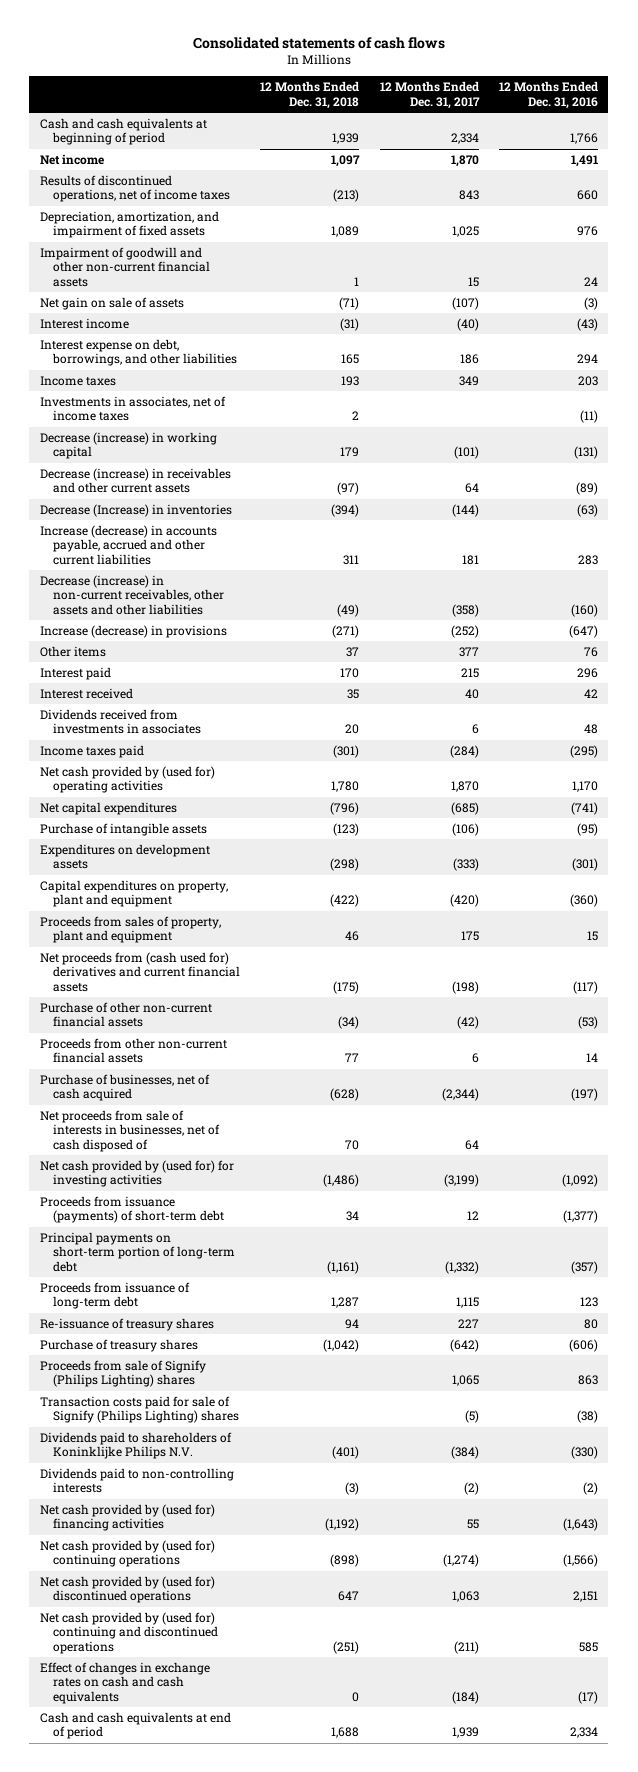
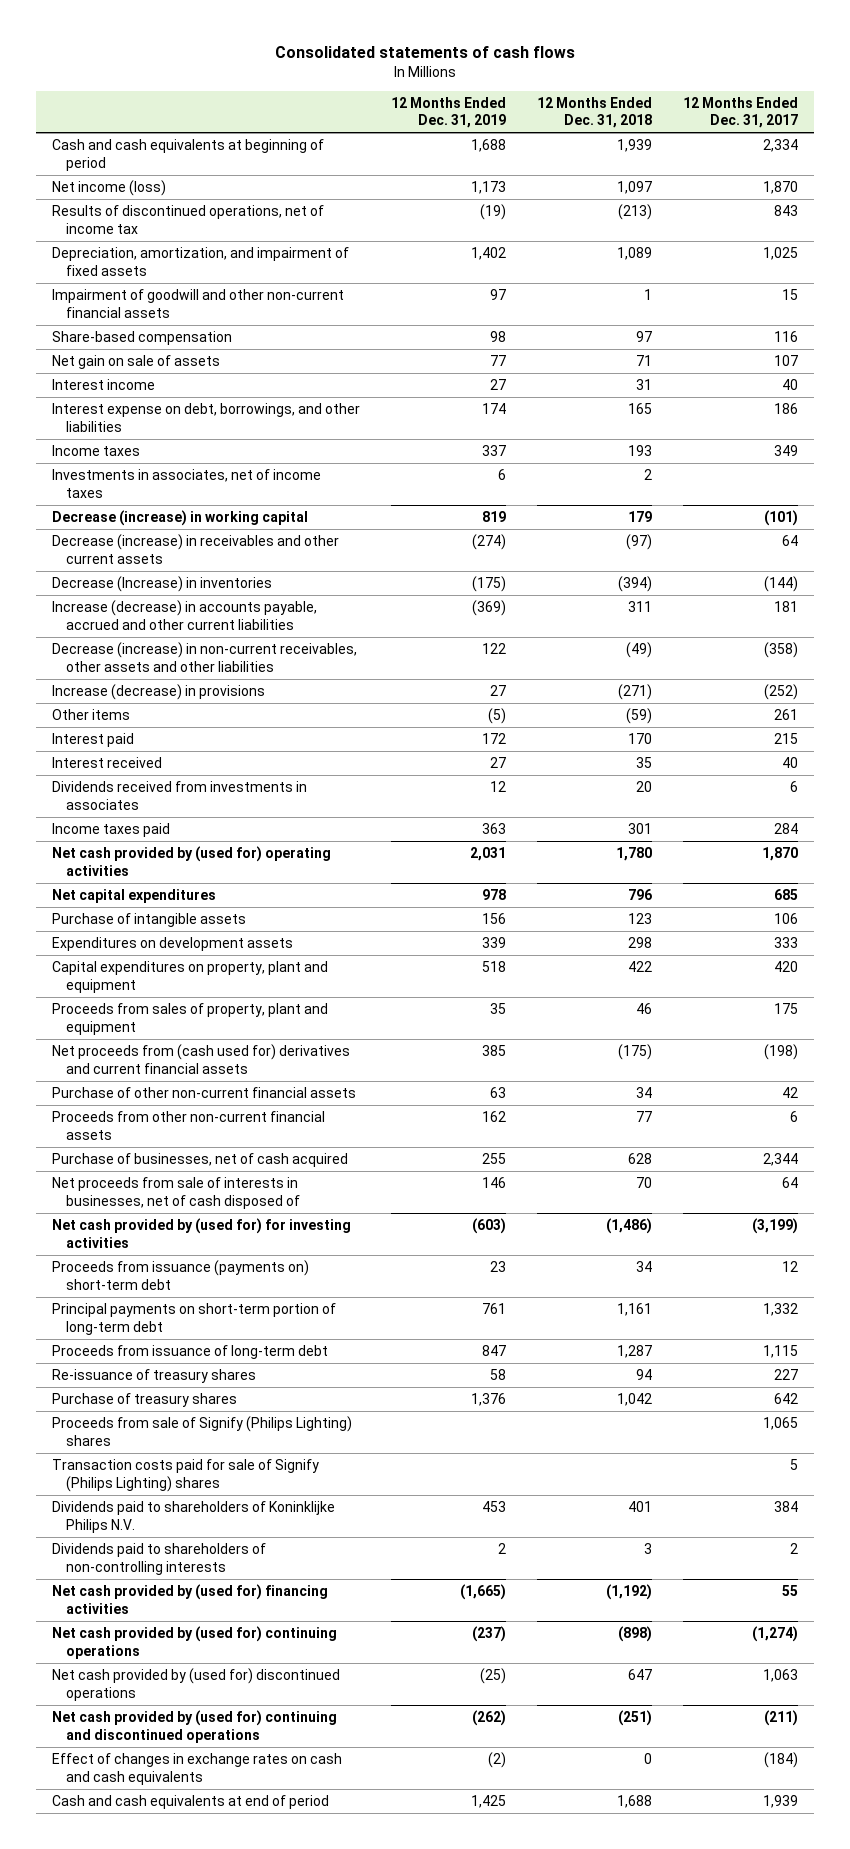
- | 12 Months Ended Dec. 31, 2018 | 12 Months Ended Dec. 31, 2017 | 12 Months Ended Dec. 31, 2016
+ | 12 Months Ended Dec. 31, 2019 | 12 Months Ended Dec. 31, 2018 | 12 Months Ended Dec. 31, 2017
- Net income | 1,097 | 1,870 | 1,491
- Results of discontinued operations, net of income taxes | (213) | 843 | 660
+ Net income (loss) | 1,173 | 1,097 | 1,870
+ Results of discontinued operations, net of income tax | (19) | (213) | 843
- Net gain on sale of assets | (71) | (107) | (3)
- Interest income | (31) | (40) | (43)
+ Share-based compensation | 98 | 97 | 116
+ Net gain on sale of assets | 77 | 71 | 107
+ Interest income | 27 | 31 | 40
- Other items | 37 | 377 | 76
+ Other items | (5) | (59) | 261
- Income taxes paid | (301) | (284) | (295)
+ Income taxes paid | 363 | 301 | 284
- Net capital expenditures | (796) | (685) | (741)
- Purchase of intangible assets | (123) | (106) | (95)
- Expenditures on development assets | (298) | (333) | (301)
- Capital expenditures on property, plant and equipment | (422) | (420) | (360)
+ Net capital expenditures | 978 | 796 | 685
+ Purchase of intangible assets | 156 | 123 | 106
+ Expenditures on development assets | 339 | 298 | 333
+ Capital expenditures on property, plant and equipment | 518 | 422 | 420
- Purchase of other non-current financial assets | (34) | (42) | (53)
+ Purchase of other non-current financial assets | 63 | 34 | 42
- Purchase of businesses, net of cash acquired | (628) | (2,344) | (197)
+ Purchase of businesses, net of cash acquired | 255 | 628 | 2,344
- Proceeds from issuance (payments) of short-term debt | 34 | 12 | (1,377)
- Principal payments on short-term portion of long-term debt | (1,161) | (1,332) | (357)
+ Proceeds from issuance (payments on) short-term debt | 23 | 34 | 12
+ Principal payments on short-term portion of long-term debt | 761 | 1,161 | 1,332
- Purchase of treasury shares | (1,042) | (642) | (606)
+ Purchase of treasury shares | 1,376 | 1,042 | 642
- Transaction costs paid for sale of Signify (Philips Lighting) shares | | (5) | (38)
- Dividends paid to shareholders of Koninklijke Philips N.V. | (401) | (384) | (330)
- Dividends paid to non-controlling interests | (3) | (2) | (2)
+ Transaction costs paid for sale of Signify (Philips Lighting) shares | | | 5
+ Dividends paid to shareholders of Koninklijke Philips N.V. | 453 | 401 | 384
+ Dividends paid to shareholders of non-controlling interests | 2 | 3 | 2

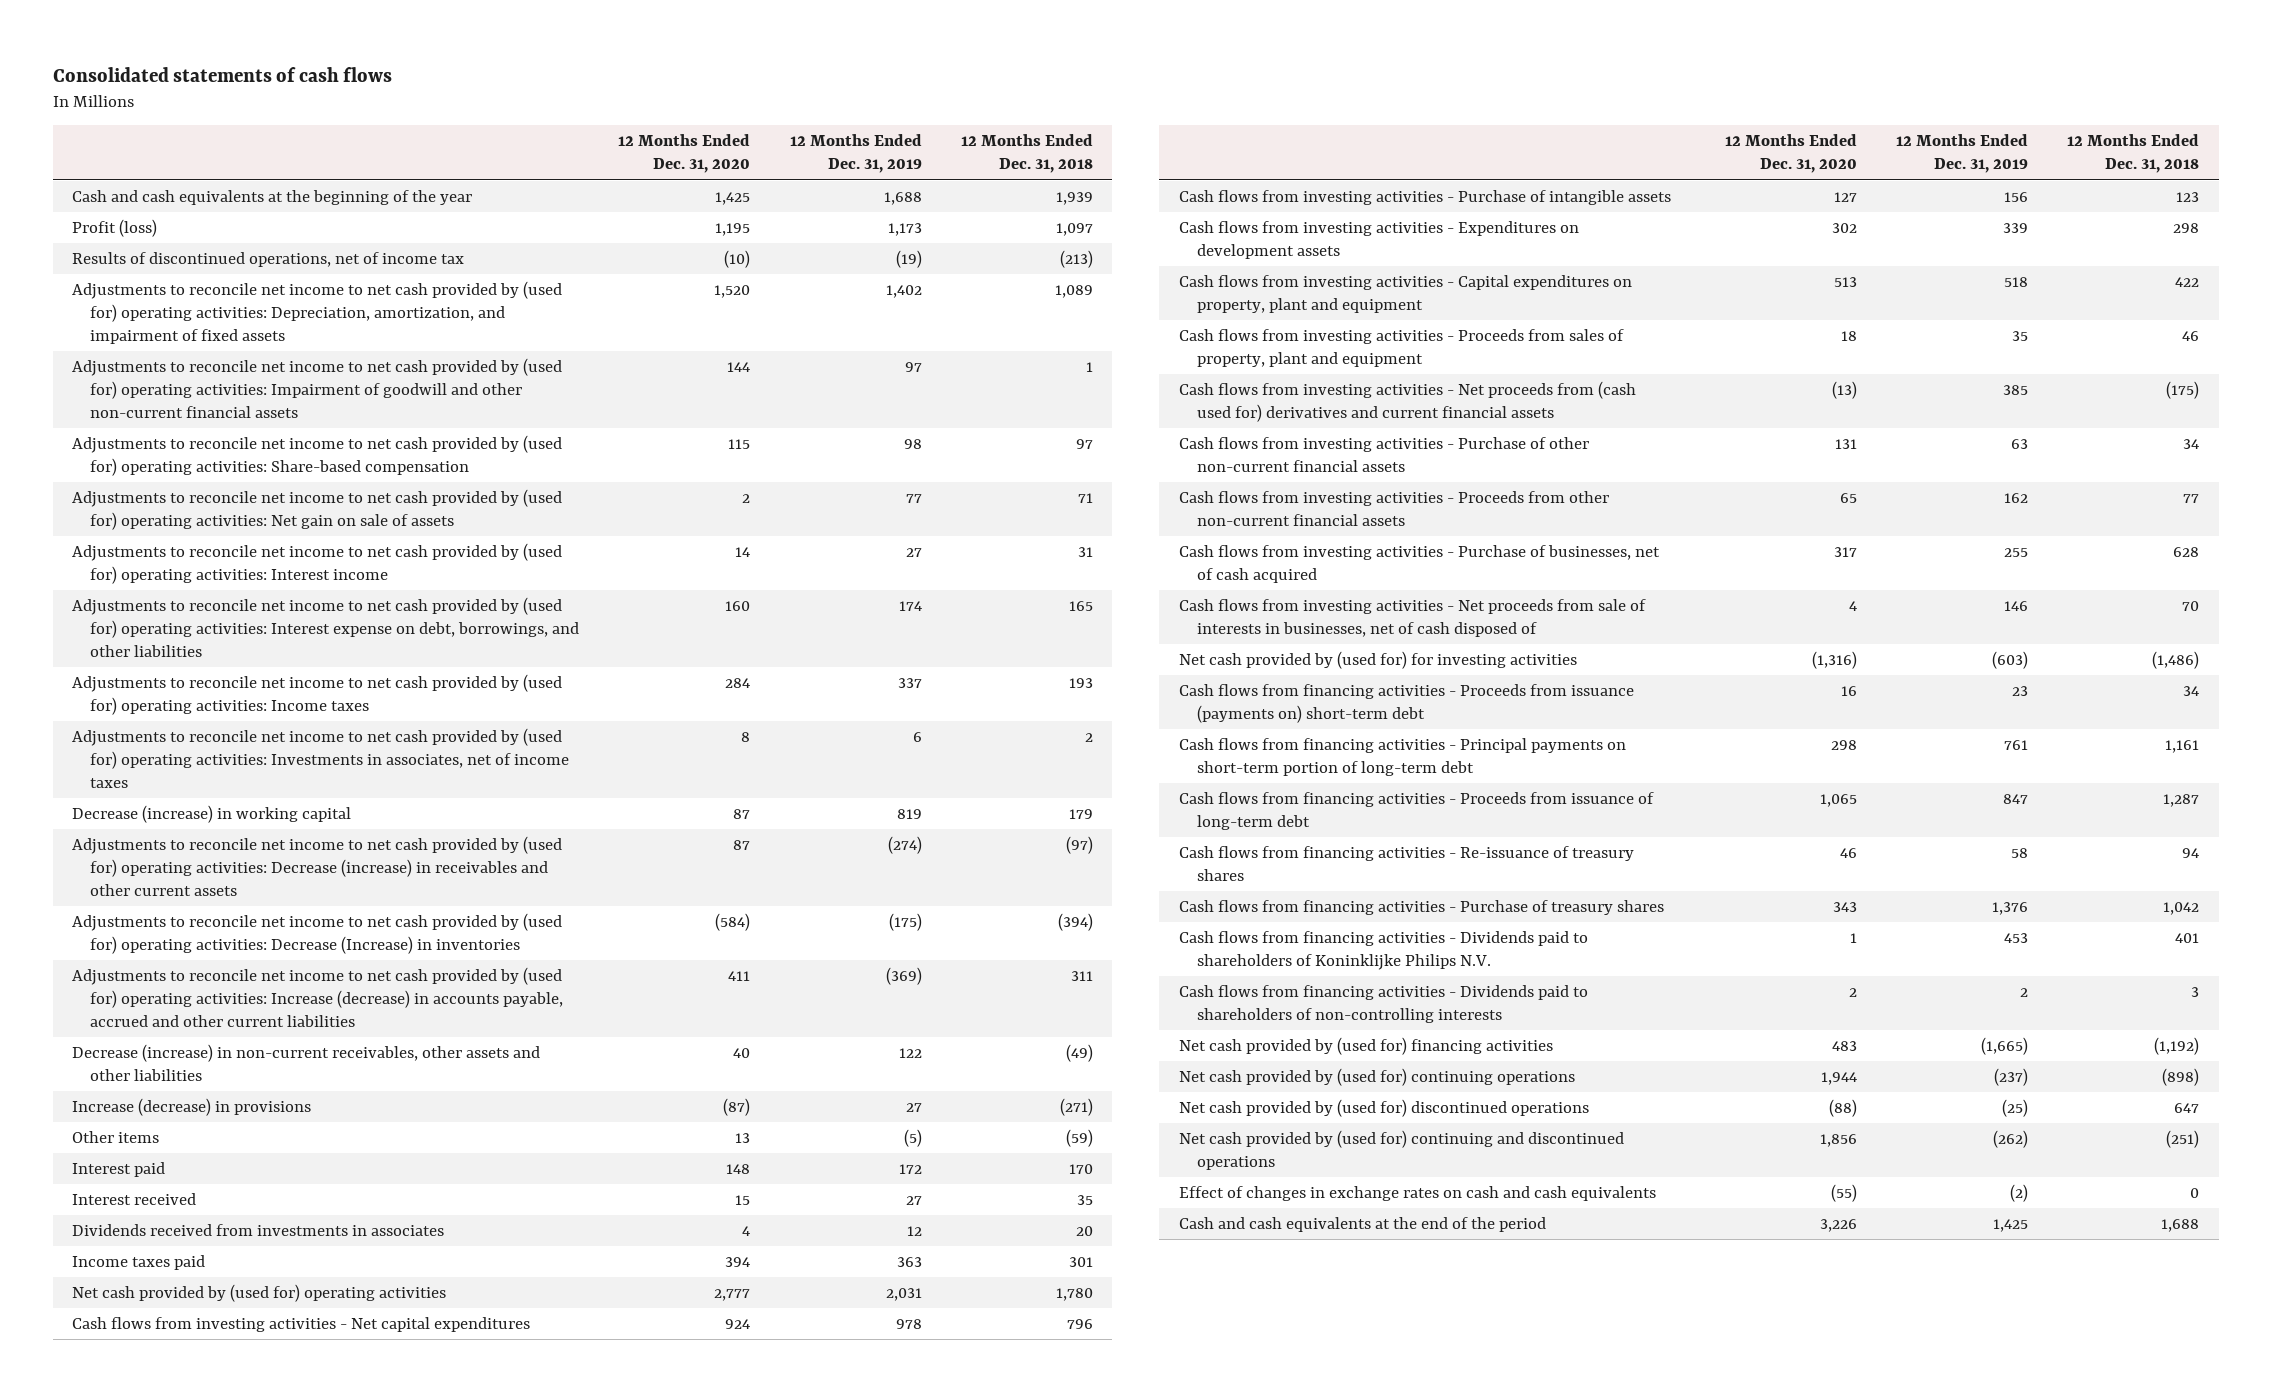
- | 12 Months Ended Dec. 31, 2019 | 12 Months Ended Dec. 31, 2018 | 12 Months Ended Dec. 31, 2017
+ | 12 Months Ended Dec. 31, 2020 | 12 Months Ended Dec. 31, 2019 | 12 Months Ended Dec. 31, 2018
- Cash and cash equivalents at beginning of period | 1,688 | 1,939 | 2,334
- Net income (loss) | 1,173 | 1,097 | 1,870
+ Cash and cash equivalents at the beginning of the year | 1,425 | 1,688 | 1,939
+ Profit (loss) | 1,195 | 1,173 | 1,097
- Depreciation, amortization, and impairment of fixed assets | 1,402 | 1,089 | 1,025
- Impairment of goodwill and other non-current financial assets | 97 | 1 | 15
- Share-based compensation | 98 | 97 | 116
- Net gain on sale of assets | 77 | 71 | 107
- Interest income | 27 | 31 | 40
- Interest expense on debt, borrowings, and other liabilities | 174 | 165 | 186
- Income taxes | 337 | 193 | 349
- Investments in associates, net of income taxes | 6 | 2 |
+ Adjustments to reconcile net income to net cash provided by (used for) operating activities: Depreciation, amortization, and impairment of fixed assets | 1,520 | 1,402 | 1,089
+ Adjustments to reconcile net income to net cash provided by (used for) operating activities: Impairment of goodwill and other non-current financial assets | 144 | 97 | 1
+ Adjustments to reconcile net income to net cash provided by (used for) operating activities: Share-based compensation | 115 | 98 | 97
+ Adjustments to reconcile net income to net cash provided by (used for) operating activities: Net gain on sale of assets | 2 | 77 | 71
+ Adjustments to reconcile net income to net cash provided by (used for) operating activities: Interest income | 14 | 27 | 31
+ Adjustments to reconcile net income to net cash provided by (used for) operating activities: Interest expense on debt, borrowings, and other liabilities | 160 | 174 | 165
+ Adjustments to reconcile net income to net cash provided by (used for) operating activities: Income taxes | 284 | 337 | 193
+ Adjustments to reconcile net income to net cash provided by (used for) operating activities: Investments in associates, net of income taxes | 8 | 6 | 2
- Decrease (increase) in receivables and other current assets | (274) | (97) | 64
- Decrease (Increase) in inventories | (175) | (394) | (144)
- Increase (decrease) in accounts payable, accrued and other current liabilities | (369) | 311 | 181
+ Adjustments to reconcile net income to net cash provided by (used for) operating activities: Decrease (increase) in receivables and other current assets | 87 | (274) | (97)
+ Adjustments to reconcile net income to net cash provided by (used for) operating activities: Decrease (Increase) in inventories | (584) | (175) | (394)
+ Adjustments to reconcile net income to net cash provided by (used for) operating activities: Increase (decrease) in accounts payable, accrued and other current liabilities | 411 | (369) | 311
- Net capital expenditures | 978 | 796 | 685
- Purchase of intangible assets | 156 | 123 | 106
- Expenditures on development assets | 339 | 298 | 333
- Capital expenditures on property, plant and equipment | 518 | 422 | 420
- Proceeds from sales of property, plant and equipment | 35 | 46 | 175
- Net proceeds from (cash used for) derivatives and current financial assets | 385 | (175) | (198)
- Purchase of other non-current financial assets | 63 | 34 | 42
- Proceeds from other non-current financial assets | 162 | 77 | 6
- Purchase of businesses, net of cash acquired | 255 | 628 | 2,344
- Net proceeds from sale of interests in businesses, net of cash disposed of | 146 | 70 | 64
+ Cash flows from investing activities - Net capital expenditures | 924 | 978 | 796
+ Cash flows from investing activities - Purchase of intangible assets | 127 | 156 | 123
+ Cash flows from investing activities - Expenditures on development assets | 302 | 339 | 298
+ Cash flows from investing activities - Capital expenditures on property, plant and equipment | 513 | 518 | 422
+ Cash flows from investing activities - Proceeds from sales of property, plant and equipment | 18 | 35 | 46
+ Cash flows from investing activities - Net proceeds from (cash used for) derivatives and current financial assets | (13) | 385 | (175)
+ Cash flows from investing activities - Purchase of other non-current financial assets | 131 | 63 | 34
+ Cash flows from investing activities - Proceeds from other non-current financial assets | 65 | 162 | 77
+ Cash flows from investing activities - Purchase of businesses, net of cash acquired | 317 | 255 | 628
+ Cash flows from investing activities - Net proceeds from sale of interests in businesses, net of cash disposed of | 4 | 146 | 70
- Proceeds from issuance (payments on) short-term debt | 23 | 34 | 12
- Principal payments on short-term portion of long-term debt | 761 | 1,161 | 1,332
- Proceeds from issuance of long-term debt | 847 | 1,287 | 1,115
- Re-issuance of treasury shares | 58 | 94 | 227
- Purchase of treasury shares | 1,376 | 1,042 | 642
- Proceeds from sale of Signify (Philips Lighting) shares | | | 1,065
- Transaction costs paid for sale of Signify (Philips Lighting) shares | | | 5
- Dividends paid to shareholders of Koninklijke Philips N.V. | 453 | 401 | 384
- Dividends paid to shareholders of non-controlling interests | 2 | 3 | 2
+ Cash flows from financing activities - Proceeds from issuance (payments on) short-term debt | 16 | 23 | 34
+ Cash flows from financing activities - Principal payments on short-term portion of long-term debt | 298 | 761 | 1,161
+ Cash flows from financing activities - Proceeds from issuance of long-term debt | 1,065 | 847 | 1,287
+ Cash flows from financing activities - Re-issuance of treasury shares | 46 | 58 | 94
+ Cash flows from financing activities - Purchase of treasury shares | 343 | 1,376 | 1,042
+ Cash flows from financing activities - Dividends paid to shareholders of Koninklijke Philips N.V. | 1 | 453 | 401
+ Cash flows from financing activities - Dividends paid to shareholders of non-controlling interests | 2 | 2 | 3
- Cash and cash equivalents at end of period | 1,425 | 1,688 | 1,939
+ Cash and cash equivalents at the end of the period | 3,226 | 1,425 | 1,688

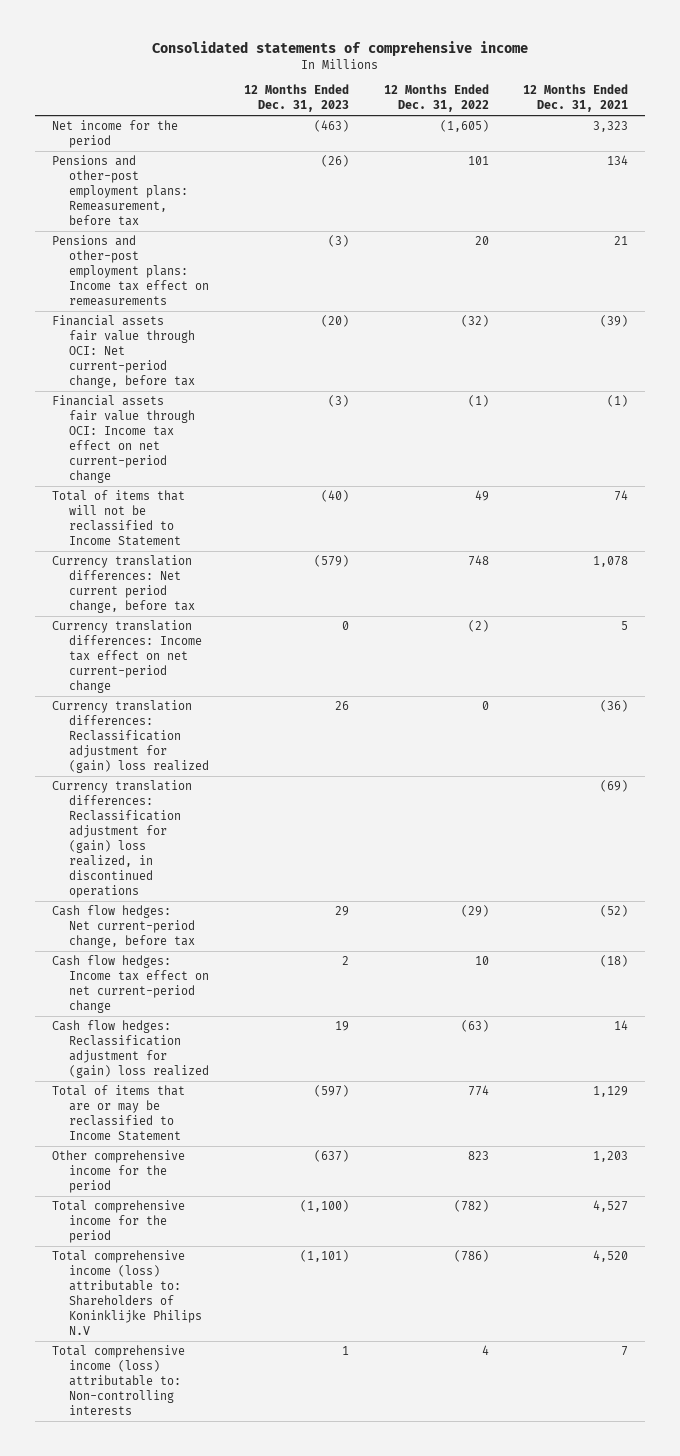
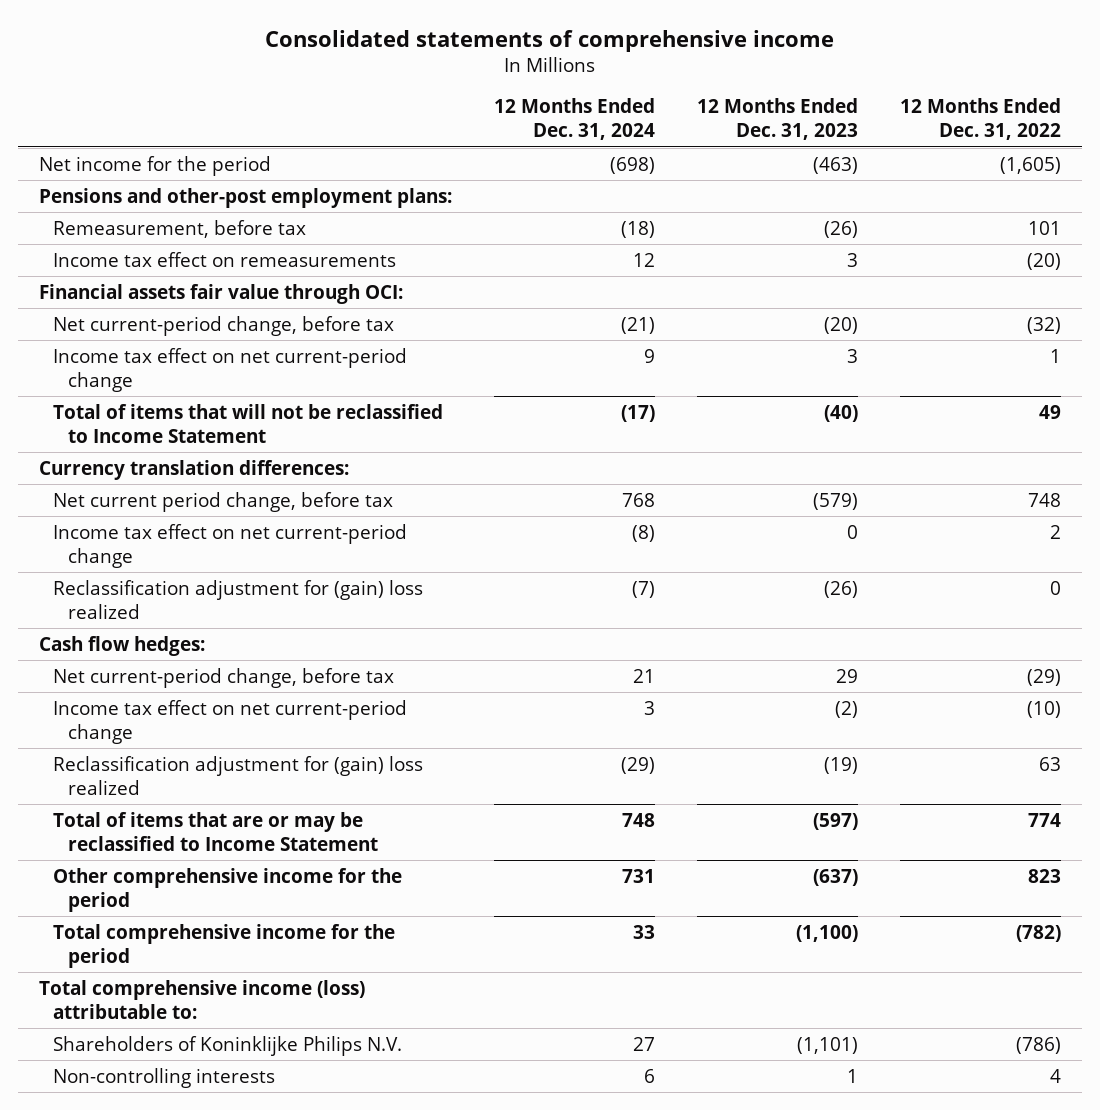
- | 12 Months Ended Dec. 31, 2023 | 12 Months Ended Dec. 31, 2022 | 12 Months Ended Dec. 31, 2021
+ | 12 Months Ended Dec. 31, 2024 | 12 Months Ended Dec. 31, 2023 | 12 Months Ended Dec. 31, 2022
- Pensions and other-post employment plans: Remeasurement, before tax | (26) | 101 | 134
- Pensions and other-post employment plans: Income tax effect on remeasurements | (3) | 20 | 21
- Financial assets fair value through OCI: Net current-period change, before tax | (20) | (32) | (39)
- Financial assets fair value through OCI: Income tax effect on net current-period change | (3) | (1) | (1)
+ Pensions and other-post employment plans:
+ Remeasurement, before tax | (18) | (26) | 101
+ Income tax effect on remeasurements | 12 | 3 | (20)
+ Financial assets fair value through OCI:
+ Net current-period change, before tax | (21) | (20) | (32)
+ Income tax effect on net current-period change | 9 | 3 | 1
- Currency translation differences: Net current period change, before tax | (579) | 748 | 1,078
- Currency translation differences: Income tax effect on net current-period change | 0 | (2) | 5
- Currency translation differences: Reclassification adjustment for (gain) loss realized | 26 | 0 | (36)
- Currency translation differences: Reclassification adjustment for (gain) loss realized, in discontinued operations | | | (69)
- Cash flow hedges: Net current-period change, before tax | 29 | (29) | (52)
- Cash flow hedges: Income tax effect on net current-period change | 2 | 10 | (18)
- Cash flow hedges: Reclassification adjustment for (gain) loss realized | 19 | (63) | 14
+ Currency translation differences:
+ Net current period change, before tax | 768 | (579) | 748
+ Income tax effect on net current-period change | (8) | 0 | 2
+ Reclassification adjustment for (gain) loss realized | (7) | (26) | 0
+ Cash flow hedges:
+ Net current-period change, before tax | 21 | 29 | (29)
+ Income tax effect on net current-period change | 3 | (2) | (10)
+ Reclassification adjustment for (gain) loss realized | (29) | (19) | 63
- Total comprehensive income (loss) attributable to: Shareholders of Koninklijke Philips N.V | (1,101) | (786) | 4,520
- Total comprehensive income (loss) attributable to: Non-controlling interests | 1 | 4 | 7
+ Total comprehensive income (loss) attributable to:
+ Shareholders of Koninklijke Philips N.V. | 27 | (1,101) | (786)
+ Non-controlling interests | 6 | 1 | 4

